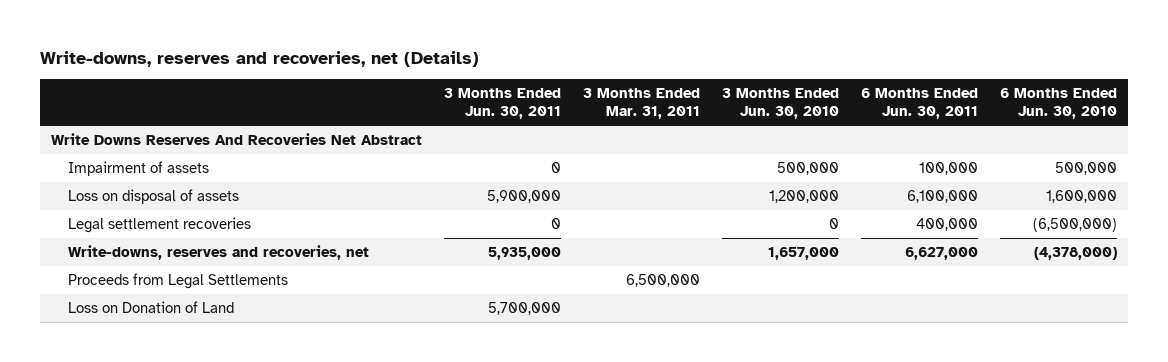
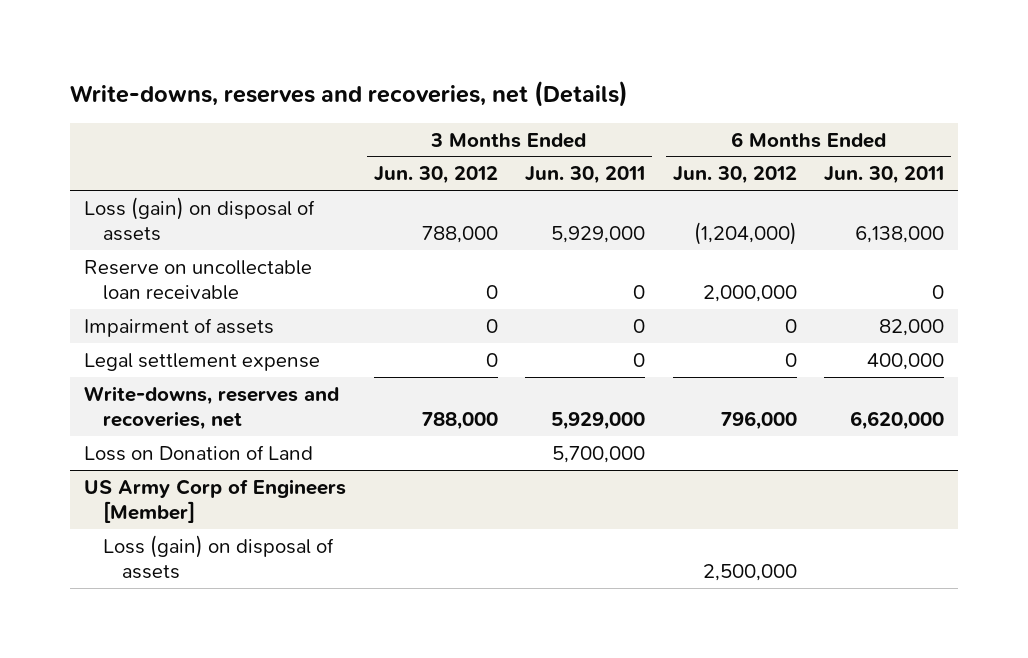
- | 3 Months Ended Jun. 30, 2011 | 3 Months Ended Mar. 31, 2011 | 3 Months Ended Jun. 30, 2010 | 6 Months Ended Jun. 30, 2011 | 6 Months Ended Jun. 30, 2010
+ | 3 Months Ended Jun. 30, 2012 | 3 Months Ended Jun. 30, 2011 | 6 Months Ended Jun. 30, 2012 | 6 Months Ended Jun. 30, 2011
- Write Downs Reserves And Recoveries Net Abstract
- Impairment of assets | 0 | | 500,000 | 100,000 | 500,000
- Loss on disposal of assets | 5,900,000 | | 1,200,000 | 6,100,000 | 1,600,000
- Legal settlement recoveries | 0 | | 0 | 400,000 | (6,500,000)
- Write-downs, reserves and recoveries, net | 5,935,000 | | 1,657,000 | 6,627,000 | (4,378,000)
- Proceeds from Legal Settlements | | 6,500,000 | | |
+ Loss (gain) on disposal of assets | 788,000 | 5,929,000 | (1,204,000) | 6,138,000
+ Reserve on uncollectable loan receivable | 0 | 0 | 2,000,000 | 0
+ Impairment of assets | 0 | 0 | 0 | 82,000
+ Legal settlement expense | 0 | 0 | 0 | 400,000
+ Write-downs, reserves and recoveries, net | 788,000 | 5,929,000 | 796,000 | 6,620,000
+ US Army Corp of Engineers [Member]
+ Loss (gain) on disposal of assets | | | 2,500,000 |

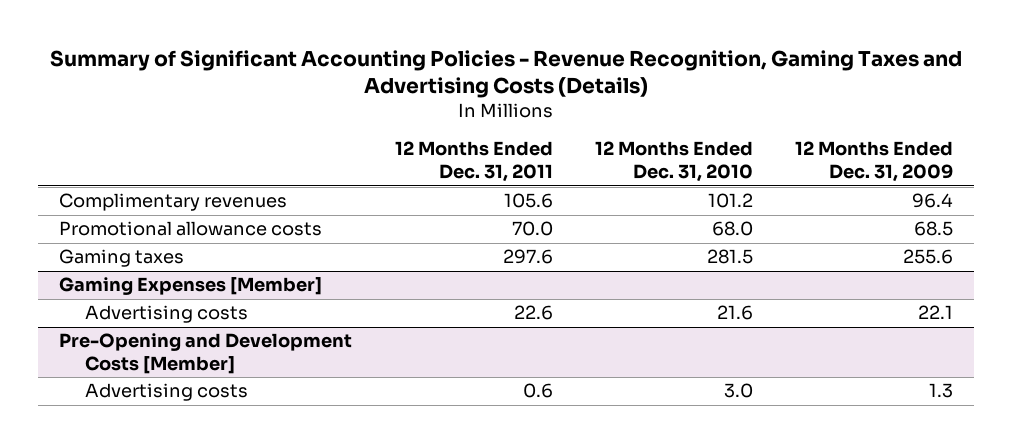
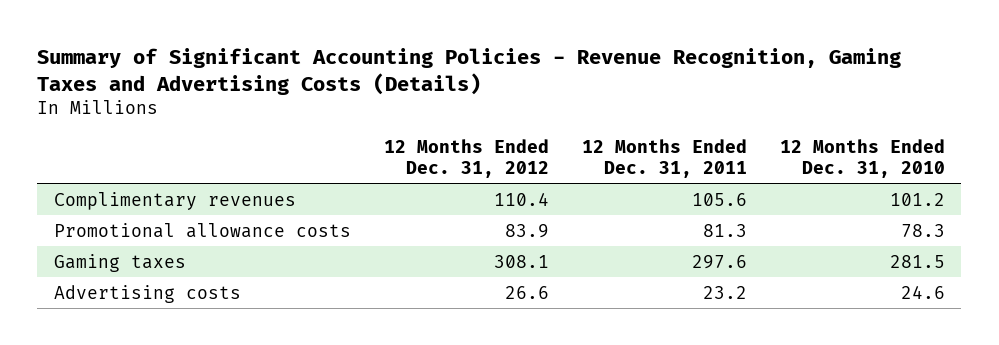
- | 12 Months Ended Dec. 31, 2011 | 12 Months Ended Dec. 31, 2010 | 12 Months Ended Dec. 31, 2009
+ | 12 Months Ended Dec. 31, 2012 | 12 Months Ended Dec. 31, 2011 | 12 Months Ended Dec. 31, 2010
- Promotional allowance costs | 70.0 | 68.0 | 68.5
+ Promotional allowance costs | 83.9 | 81.3 | 78.3
- Gaming Expenses [Member]
- Advertising costs | 22.6 | 21.6 | 22.1
- Pre-Opening and Development Costs [Member]
- Advertising costs | 0.6 | 3.0 | 1.3
+ Advertising costs | 26.6 | 23.2 | 24.6

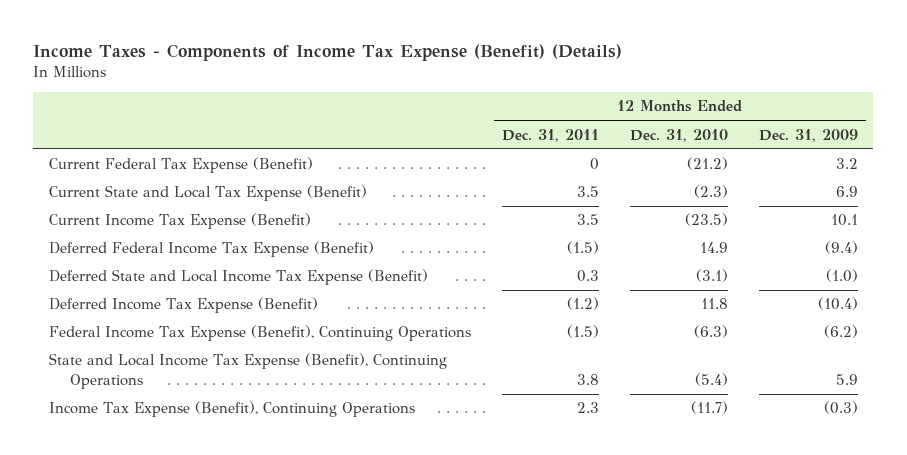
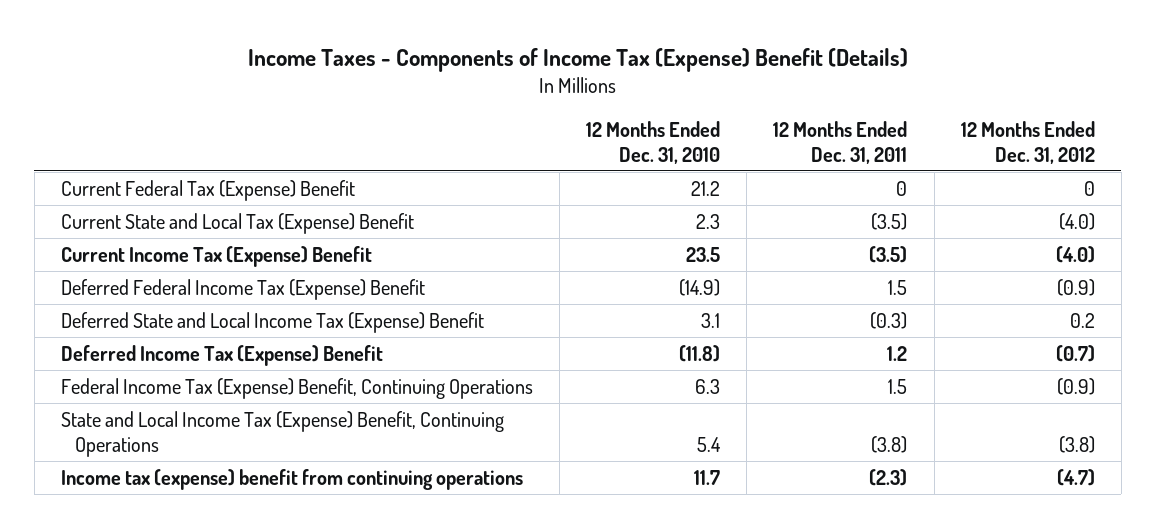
- Income Taxes - Components of Income Tax Expense (Benefit) (Details)
+ Income Taxes - Components of Income Tax (Expense) Benefit (Details)
- | 12 Months Ended Dec. 31, 2011 | 12 Months Ended Dec. 31, 2010 | 12 Months Ended Dec. 31, 2009
+ | 12 Months Ended Dec. 31, 2010 | 12 Months Ended Dec. 31, 2011 | 12 Months Ended Dec. 31, 2012
- Current Federal Tax Expense (Benefit) | 0 | (21.2) | 3.2
- Current State and Local Tax Expense (Benefit) | 3.5 | (2.3) | 6.9
- Current Income Tax Expense (Benefit) | 3.5 | (23.5) | 10.1
- Deferred Federal Income Tax Expense (Benefit) | (1.5) | 14.9 | (9.4)
- Deferred State and Local Income Tax Expense (Benefit) | 0.3 | (3.1) | (1.0)
- Deferred Income Tax Expense (Benefit) | (1.2) | 11.8 | (10.4)
- Federal Income Tax Expense (Benefit), Continuing Operations | (1.5) | (6.3) | (6.2)
- State and Local Income Tax Expense (Benefit), Continuing Operations | 3.8 | (5.4) | 5.9
- Income Tax Expense (Benefit), Continuing Operations | 2.3 | (11.7) | (0.3)
+ Current Federal Tax (Expense) Benefit | 21.2 | 0 | 0
+ Current State and Local Tax (Expense) Benefit | 2.3 | (3.5) | (4.0)
+ Current Income Tax (Expense) Benefit | 23.5 | (3.5) | (4.0)
+ Deferred Federal Income Tax (Expense) Benefit | (14.9) | 1.5 | (0.9)
+ Deferred State and Local Income Tax (Expense) Benefit | 3.1 | (0.3) | 0.2
+ Deferred Income Tax (Expense) Benefit | (11.8) | 1.2 | (0.7)
+ Federal Income Tax (Expense) Benefit, Continuing Operations | 6.3 | 1.5 | (0.9)
+ State and Local Income Tax (Expense) Benefit, Continuing Operations | 5.4 | (3.8) | (3.8)
+ Income tax (expense) benefit from continuing operations | 11.7 | (2.3) | (4.7)

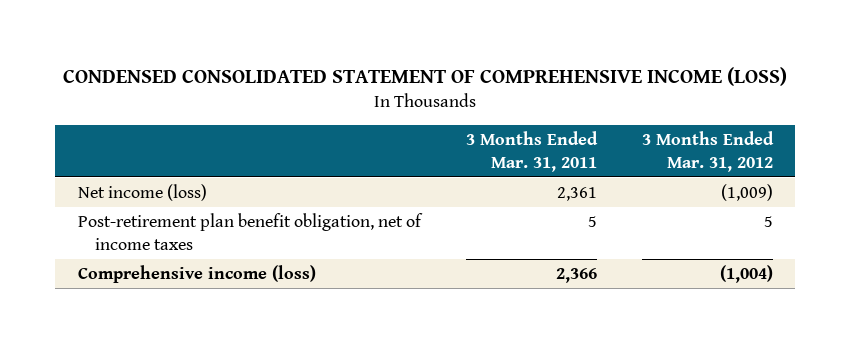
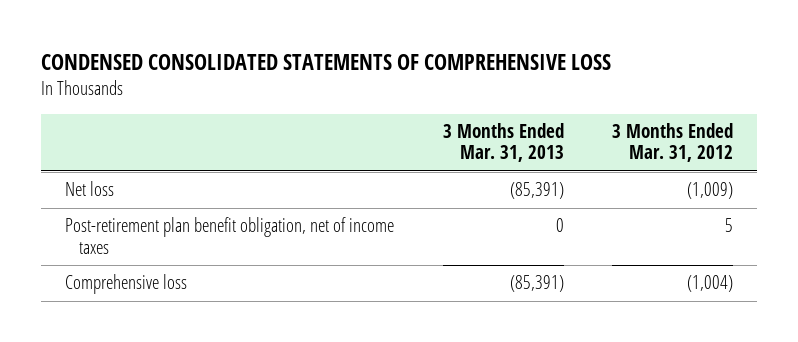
- CONDENSED CONSOLIDATED STATEMENT OF COMPREHENSIVE INCOME (LOSS)
+ CONDENSED CONSOLIDATED STATEMENTS OF COMPREHENSIVE LOSS
- | 3 Months Ended Mar. 31, 2011 | 3 Months Ended Mar. 31, 2012
+ | 3 Months Ended Mar. 31, 2013 | 3 Months Ended Mar. 31, 2012
- Net income (loss) | 2,361 | (1,009)
+ Net loss | (85,391) | (1,009)
- Comprehensive income (loss) | 2,366 | (1,004)
+ Comprehensive loss | (85,391) | (1,004)

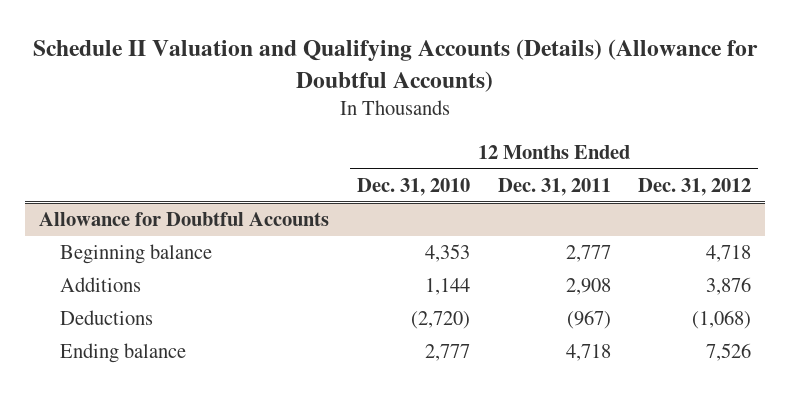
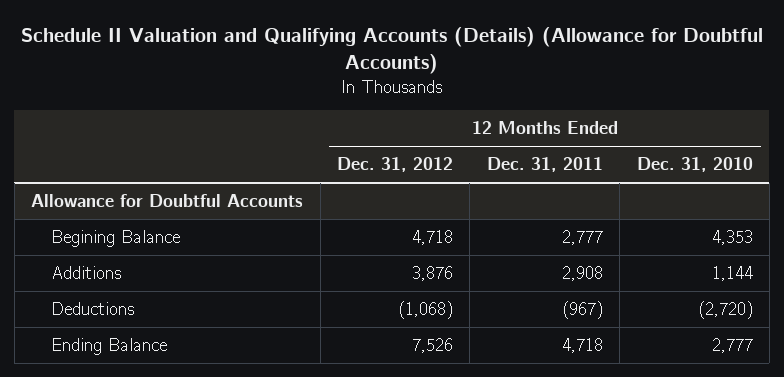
- | 12 Months Ended Dec. 31, 2010 | 12 Months Ended Dec. 31, 2011 | 12 Months Ended Dec. 31, 2012
+ | 12 Months Ended Dec. 31, 2012 | 12 Months Ended Dec. 31, 2011 | 12 Months Ended Dec. 31, 2010
@ Allowance for Doubtful Accounts
- Beginning balance | 4,353 | 2,777 | 4,718
+ Begining Balance | 4,718 | 2,777 | 4,353
- Ending balance | 2,777 | 4,718 | 7,526
+ Ending Balance | 7,526 | 4,718 | 2,777

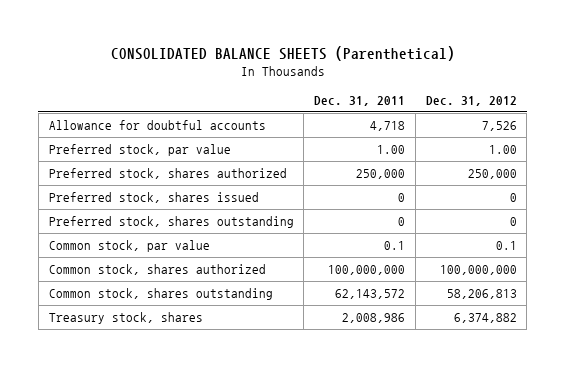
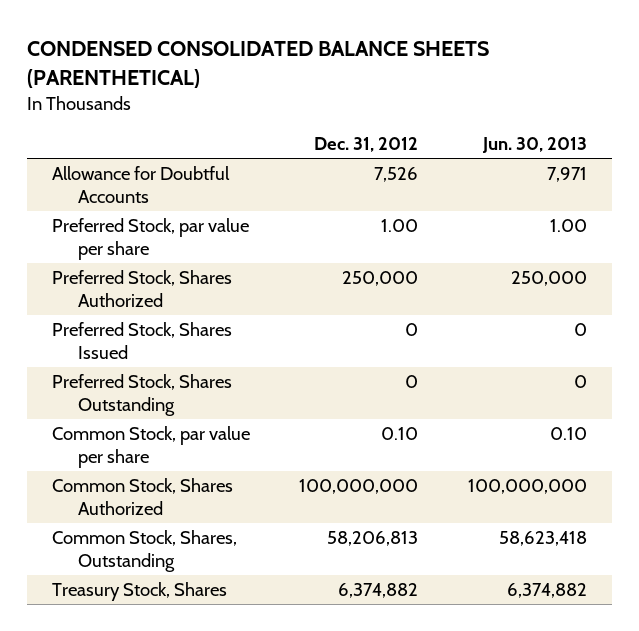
- CONSOLIDATED BALANCE SHEETS (Parenthetical)
+ CONDENSED CONSOLIDATED BALANCE SHEETS (PARENTHETICAL)
- | Dec. 31, 2011 | Dec. 31, 2012
+ | Dec. 31, 2012 | Jun. 30, 2013
- Allowance for doubtful accounts | 4,718 | 7,526
- Preferred stock, par value | 1.00 | 1.00
- Preferred stock, shares authorized | 250,000 | 250,000
- Preferred stock, shares issued | 0 | 0
- Preferred stock, shares outstanding | 0 | 0
- Common stock, par value | 0.1 | 0.1
- Common stock, shares authorized | 100,000,000 | 100,000,000
- Common stock, shares outstanding | 62,143,572 | 58,206,813
- Treasury stock, shares | 2,008,986 | 6,374,882
+ Allowance for Doubtful Accounts | 7,526 | 7,971
+ Preferred Stock, par value per share | 1.00 | 1.00
+ Preferred Stock, Shares Authorized | 250,000 | 250,000
+ Preferred Stock, Shares Issued | 0 | 0
+ Preferred Stock, Shares Outstanding | 0 | 0
+ Common Stock, par value per share | 0.10 | 0.10
+ Common Stock, Shares Authorized | 100,000,000 | 100,000,000
+ Common Stock, Shares, Outstanding | 58,206,813 | 58,623,418
+ Treasury Stock, Shares | 6,374,882 | 6,374,882

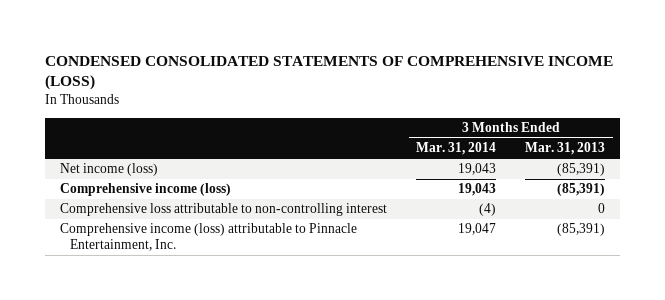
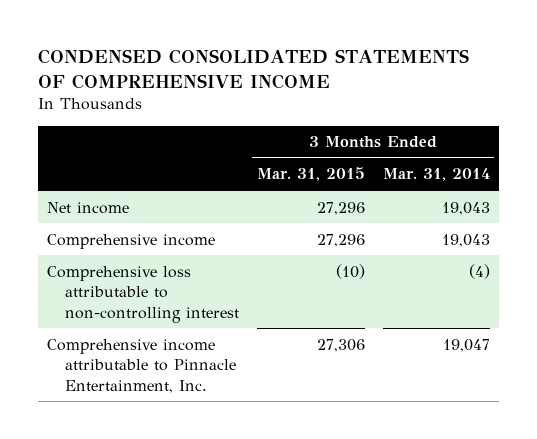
- CONDENSED CONSOLIDATED STATEMENTS OF COMPREHENSIVE INCOME (LOSS)
+ CONDENSED CONSOLIDATED STATEMENTS OF COMPREHENSIVE INCOME
- | 3 Months Ended Mar. 31, 2014 | 3 Months Ended Mar. 31, 2013
+ | 3 Months Ended Mar. 31, 2015 | 3 Months Ended Mar. 31, 2014
- Net income (loss) | 19,043 | (85,391)
- Comprehensive income (loss) | 19,043 | (85,391)
+ Net income | 27,296 | 19,043
+ Comprehensive income | 27,296 | 19,043
- Comprehensive income (loss) attributable to Pinnacle Entertainment, Inc. | 19,047 | (85,391)
+ Comprehensive income attributable to Pinnacle Entertainment, Inc. | 27,306 | 19,047

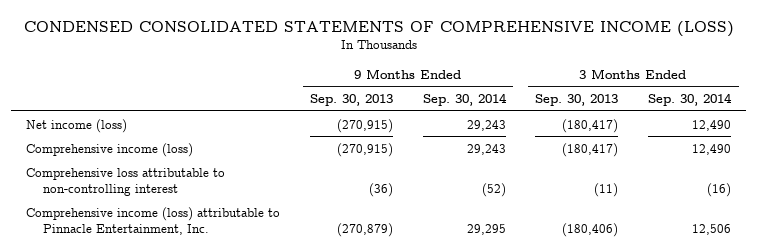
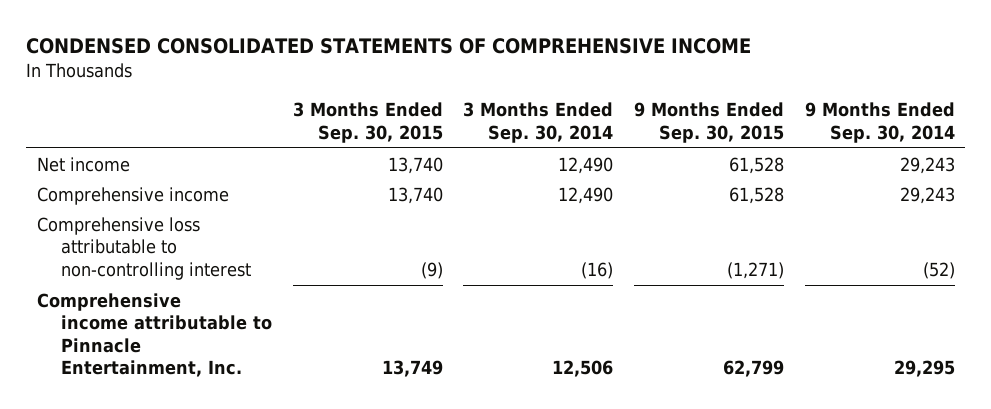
- CONDENSED CONSOLIDATED STATEMENTS OF COMPREHENSIVE INCOME (LOSS)
+ CONDENSED CONSOLIDATED STATEMENTS OF COMPREHENSIVE INCOME
- | 9 Months Ended Sep. 30, 2013 | 9 Months Ended Sep. 30, 2014 | 3 Months Ended Sep. 30, 2013 | 3 Months Ended Sep. 30, 2014
+ | 3 Months Ended Sep. 30, 2015 | 3 Months Ended Sep. 30, 2014 | 9 Months Ended Sep. 30, 2015 | 9 Months Ended Sep. 30, 2014
- Net income (loss) | (270,915) | 29,243 | (180,417) | 12,490
- Comprehensive income (loss) | (270,915) | 29,243 | (180,417) | 12,490
+ Net income | 13,740 | 12,490 | 61,528 | 29,243
+ Comprehensive income | 13,740 | 12,490 | 61,528 | 29,243
- Comprehensive income (loss) attributable to Pinnacle Entertainment, Inc. | (270,879) | 29,295 | (180,406) | 12,506
+ Comprehensive income attributable to Pinnacle Entertainment, Inc. | 13,749 | 12,506 | 62,799 | 29,295

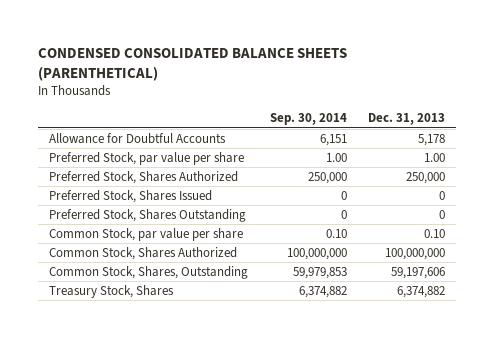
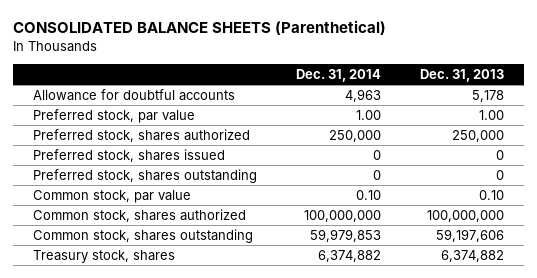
- CONDENSED CONSOLIDATED BALANCE SHEETS (PARENTHETICAL)
+ CONSOLIDATED BALANCE SHEETS (Parenthetical)
- | Sep. 30, 2014 | Dec. 31, 2013
+ | Dec. 31, 2014 | Dec. 31, 2013
- Allowance for Doubtful Accounts | 6,151 | 5,178
- Preferred Stock, par value per share | 1.00 | 1.00
- Preferred Stock, Shares Authorized | 250,000 | 250,000
- Preferred Stock, Shares Issued | 0 | 0
- Preferred Stock, Shares Outstanding | 0 | 0
- Common Stock, par value per share | 0.10 | 0.10
- Common Stock, Shares Authorized | 100,000,000 | 100,000,000
- Common Stock, Shares, Outstanding | 59,979,853 | 59,197,606
- Treasury Stock, Shares | 6,374,882 | 6,374,882
+ Allowance for doubtful accounts | 4,963 | 5,178
+ Preferred stock, par value | 1.00 | 1.00
+ Preferred stock, shares authorized | 250,000 | 250,000
+ Preferred stock, shares issued | 0 | 0
+ Preferred stock, shares outstanding | 0 | 0
+ Common stock, par value | 0.10 | 0.10
+ Common stock, shares authorized | 100,000,000 | 100,000,000
+ Common stock, shares outstanding | 59,979,853 | 59,197,606
+ Treasury stock, shares | 6,374,882 | 6,374,882

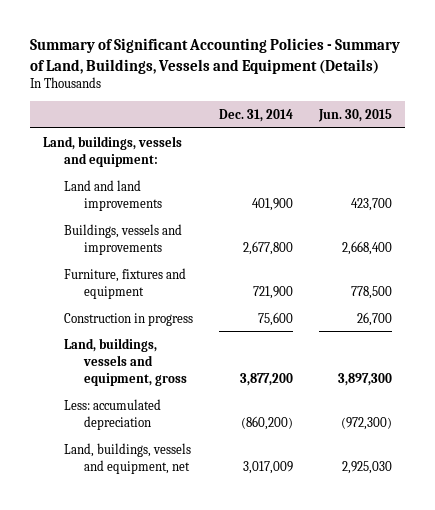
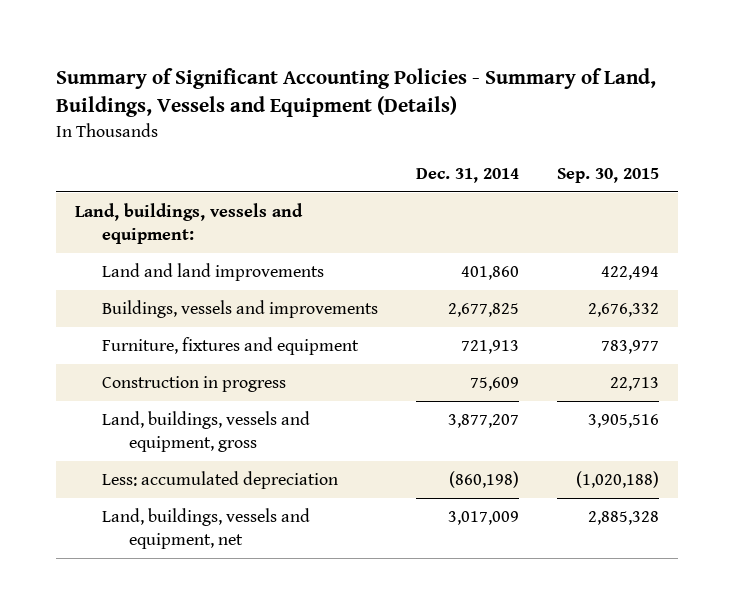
- | Dec. 31, 2014 | Jun. 30, 2015
+ | Dec. 31, 2014 | Sep. 30, 2015
- Land and land improvements | 401,900 | 423,700
- Buildings, vessels and improvements | 2,677,800 | 2,668,400
- Furniture, fixtures and equipment | 721,900 | 778,500
- Construction in progress | 75,600 | 26,700
- Land, buildings, vessels and equipment, gross | 3,877,200 | 3,897,300
- Less: accumulated depreciation | (860,200) | (972,300)
+ Land and land improvements | 401,860 | 422,494
+ Buildings, vessels and improvements | 2,677,825 | 2,676,332
+ Furniture, fixtures and equipment | 721,913 | 783,977
+ Construction in progress | 75,609 | 22,713
+ Land, buildings, vessels and equipment, gross | 3,877,207 | 3,905,516
+ Less: accumulated depreciation | (860,198) | (1,020,188)

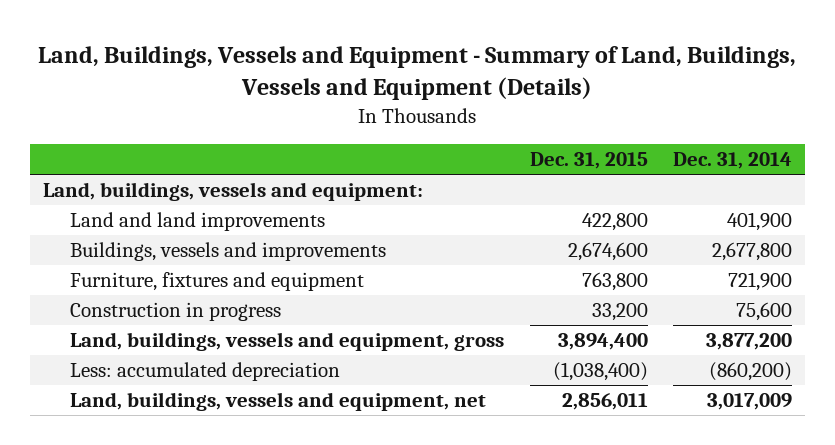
- Summary of Significant Accounting Policies - Summary of Land, Buildings, Vessels and Equipment (Details)
+ Land, Buildings, Vessels and Equipment - Summary of Land, Buildings, Vessels and Equipment (Details)
- | Dec. 31, 2014 | Sep. 30, 2015
+ | Dec. 31, 2015 | Dec. 31, 2014
- Land and land improvements | 401,860 | 422,494
- Buildings, vessels and improvements | 2,677,825 | 2,676,332
- Furniture, fixtures and equipment | 721,913 | 783,977
- Construction in progress | 75,609 | 22,713
- Land, buildings, vessels and equipment, gross | 3,877,207 | 3,905,516
- Less: accumulated depreciation | (860,198) | (1,020,188)
+ Land and land improvements | 422,800 | 401,900
+ Buildings, vessels and improvements | 2,674,600 | 2,677,800
+ Furniture, fixtures and equipment | 763,800 | 721,900
+ Construction in progress | 33,200 | 75,600
+ Land, buildings, vessels and equipment, gross | 3,894,400 | 3,877,200
+ Less: accumulated depreciation | (1,038,400) | (860,200)

